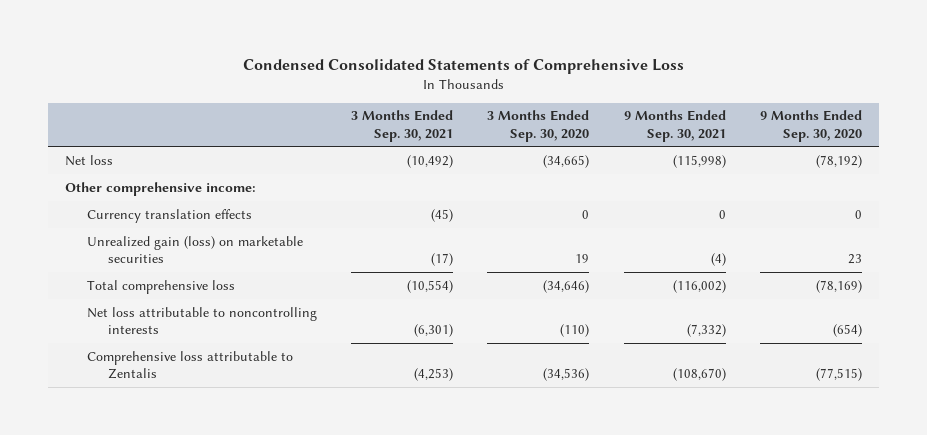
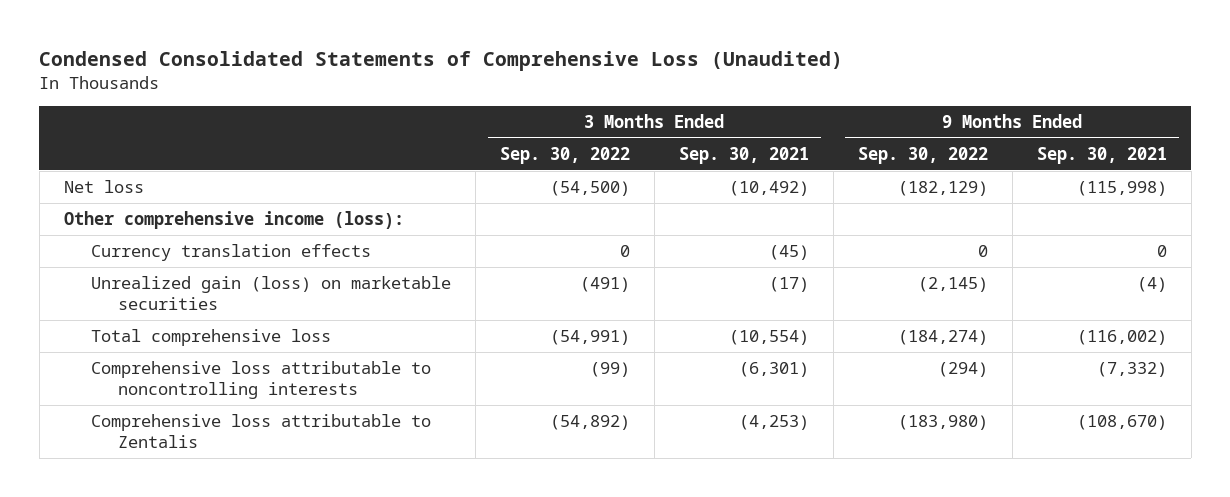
- Condensed Consolidated Statements of Comprehensive Loss
+ Condensed Consolidated Statements of Comprehensive Loss (Unaudited)
- | 3 Months Ended Sep. 30, 2021 | 3 Months Ended Sep. 30, 2020 | 9 Months Ended Sep. 30, 2021 | 9 Months Ended Sep. 30, 2020
+ | 3 Months Ended Sep. 30, 2022 | 3 Months Ended Sep. 30, 2021 | 9 Months Ended Sep. 30, 2022 | 9 Months Ended Sep. 30, 2021
- Other comprehensive income:
+ Other comprehensive income (loss):
- Net loss attributable to noncontrolling interests | (6,301) | (110) | (7,332) | (654)
+ Comprehensive loss attributable to noncontrolling interests | (99) | (6,301) | (294) | (7,332)

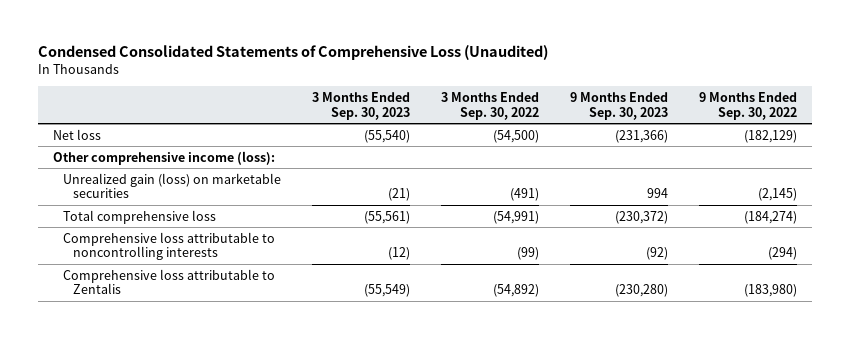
- | 3 Months Ended Sep. 30, 2022 | 3 Months Ended Sep. 30, 2021 | 9 Months Ended Sep. 30, 2022 | 9 Months Ended Sep. 30, 2021
+ | 3 Months Ended Sep. 30, 2023 | 3 Months Ended Sep. 30, 2022 | 9 Months Ended Sep. 30, 2023 | 9 Months Ended Sep. 30, 2022
- Currency translation effects | 0 | (45) | 0 | 0

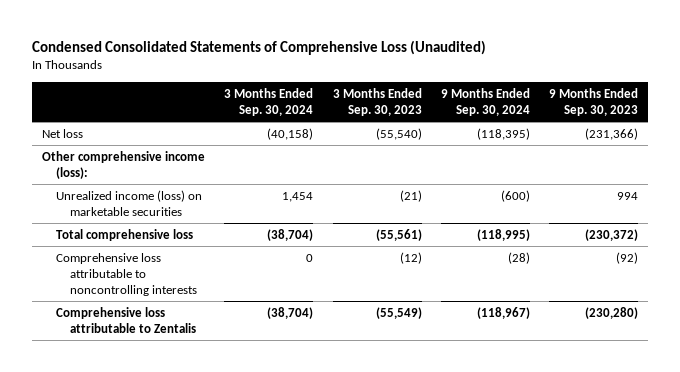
- | 3 Months Ended Sep. 30, 2023 | 3 Months Ended Sep. 30, 2022 | 9 Months Ended Sep. 30, 2023 | 9 Months Ended Sep. 30, 2022
+ | 3 Months Ended Sep. 30, 2024 | 3 Months Ended Sep. 30, 2023 | 9 Months Ended Sep. 30, 2024 | 9 Months Ended Sep. 30, 2023
- Unrealized gain (loss) on marketable securities | (21) | (491) | 994 | (2,145)
+ Unrealized income (loss) on marketable securities | 1,454 | (21) | (600) | 994

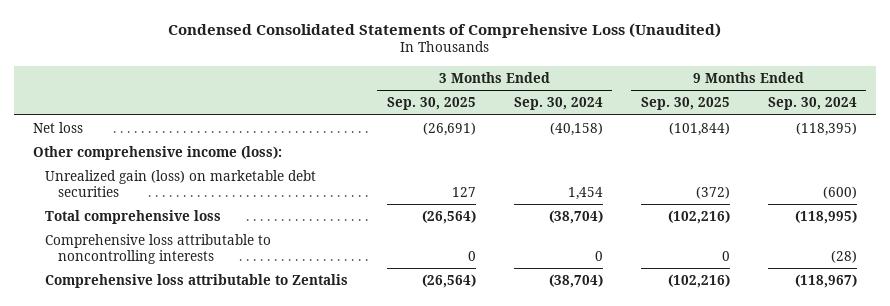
- | 3 Months Ended Sep. 30, 2024 | 3 Months Ended Sep. 30, 2023 | 9 Months Ended Sep. 30, 2024 | 9 Months Ended Sep. 30, 2023
+ | 3 Months Ended Sep. 30, 2025 | 3 Months Ended Sep. 30, 2024 | 9 Months Ended Sep. 30, 2025 | 9 Months Ended Sep. 30, 2024
- Unrealized income (loss) on marketable securities | 1,454 | (21) | (600) | 994
+ Unrealized gain (loss) on marketable debt securities | 127 | 1,454 | (372) | (600)

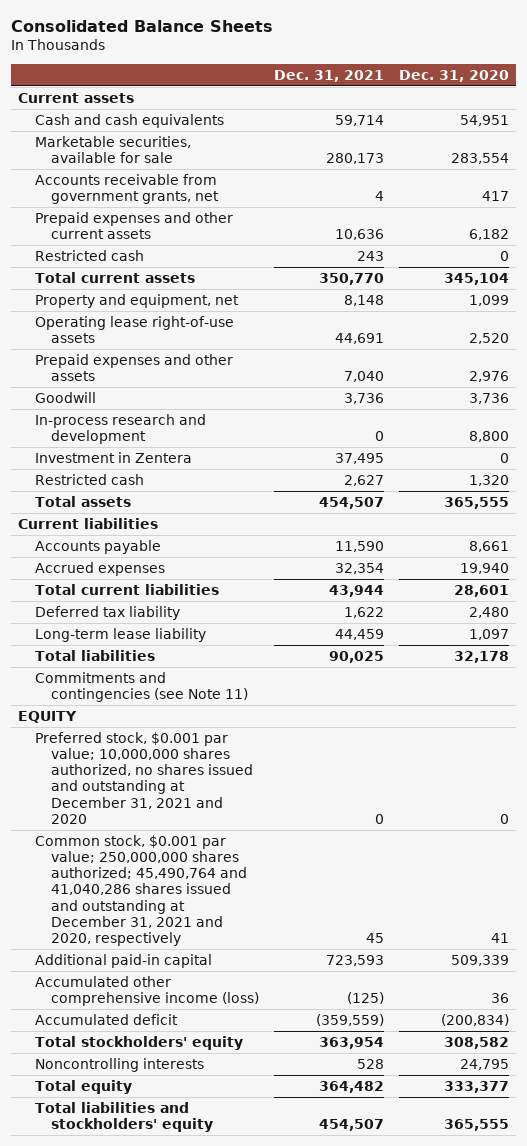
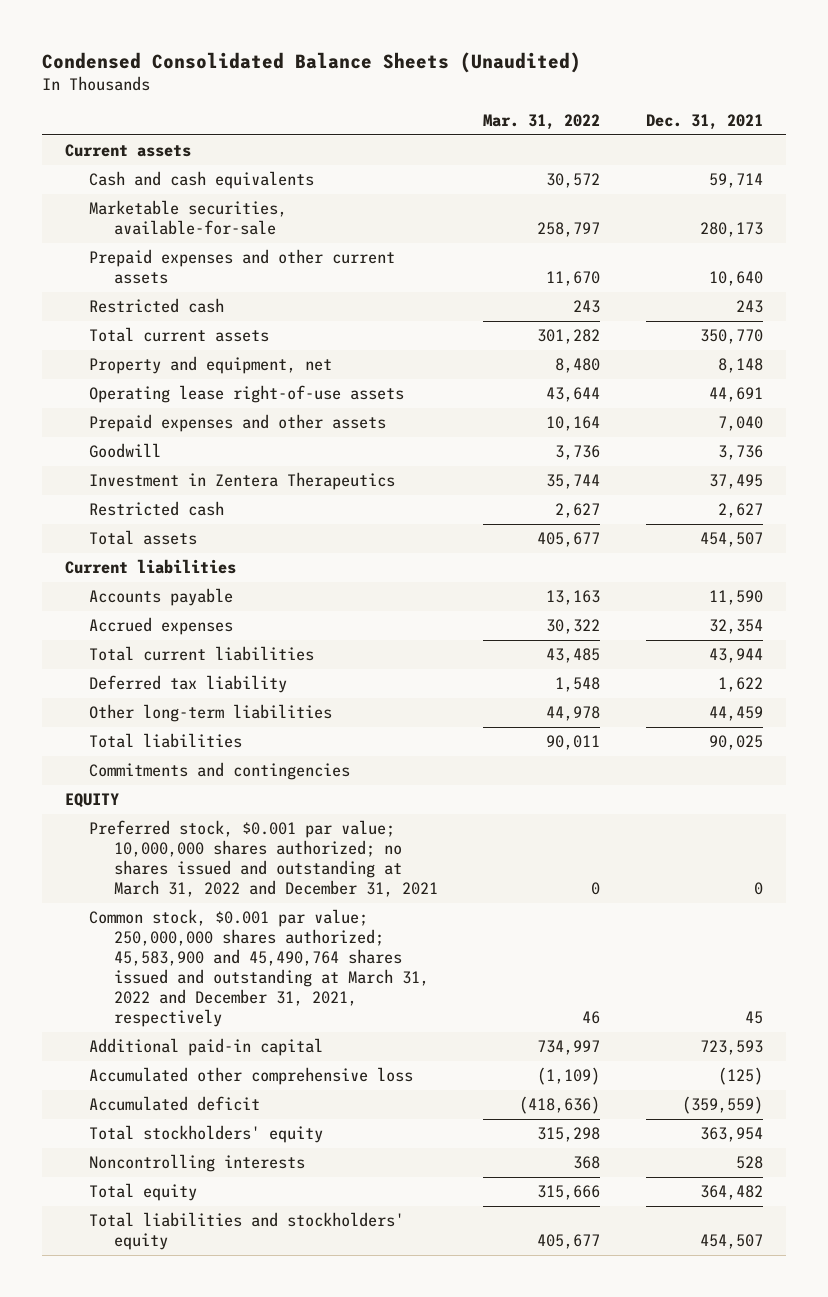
- Consolidated Balance Sheets
+ Condensed Consolidated Balance Sheets (Unaudited)
- | Dec. 31, 2021 | Dec. 31, 2020
+ | Mar. 31, 2022 | Dec. 31, 2021
- Marketable securities, available for sale | 280,173 | 283,554
- Accounts receivable from government grants, net | 4 | 417
- Prepaid expenses and other current assets | 10,636 | 6,182
+ Marketable securities, available-for-sale | 258,797 | 280,173
+ Prepaid expenses and other current assets | 11,670 | 10,640
- In-process research and development | 0 | 8,800
- Investment in Zentera | 37,495 | 0
+ Investment in Zentera Therapeutics | 35,744 | 37,495
- Long-term lease liability | 44,459 | 1,097
+ Other long-term liabilities | 44,978 | 44,459
- Commitments and contingencies (see Note 11)
+ Commitments and contingencies
- Preferred stock, $0.001 par value; 10,000,000 shares authorized, no shares issued and outstanding at December 31, 2021 and 2020 | 0 | 0
- Common stock, $0.001 par value; 250,000,000 shares authorized; 45,490,764 and 41,040,286 shares issued and outstanding at December 31, 2021 and 2020, respectively | 45 | 41
+ Preferred stock, $0.001 par value; 10,000,000 shares authorized; no shares issued and outstanding at March 31, 2022 and December 31, 2021 | 0 | 0
+ Common stock, $0.001 par value; 250,000,000 shares authorized; 45,583,900 and 45,490,764 shares issued and outstanding at March 31, 2022 and December 31, 2021, respectively | 46 | 45
- Accumulated other comprehensive income (loss) | (125) | 36
+ Accumulated other comprehensive loss | (1,109) | (125)

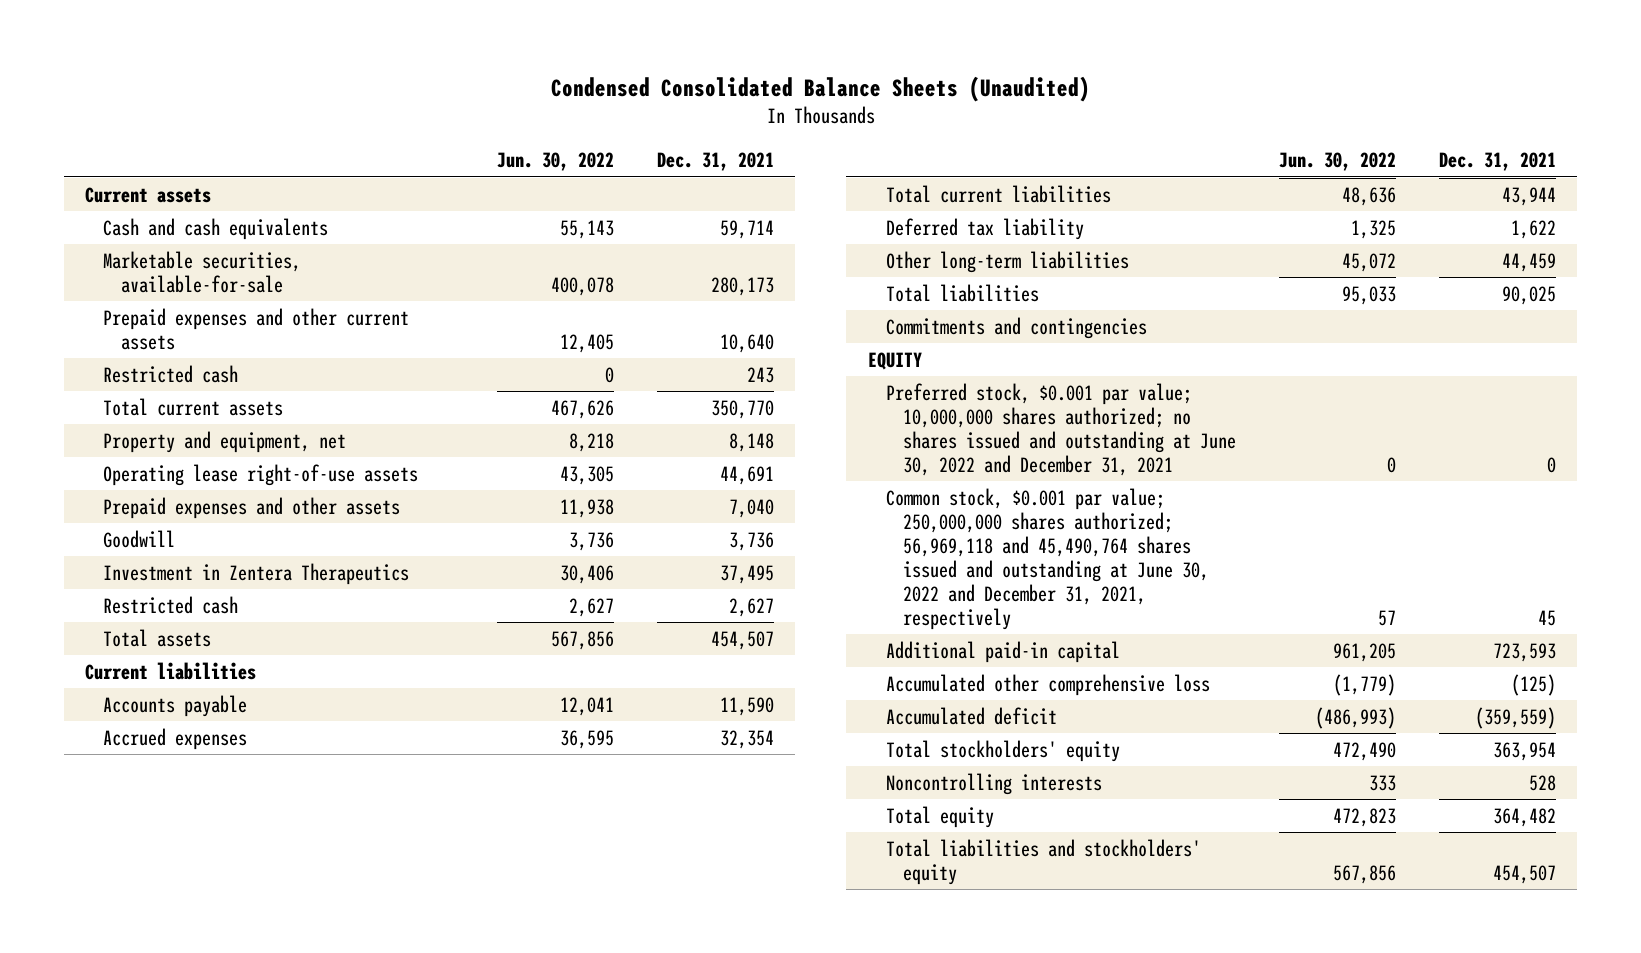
- | Mar. 31, 2022 | Dec. 31, 2021
+ | Jun. 30, 2022 | Dec. 31, 2021
- Preferred stock, $0.001 par value; 10,000,000 shares authorized; no shares issued and outstanding at March 31, 2022 and December 31, 2021 | 0 | 0
- Common stock, $0.001 par value; 250,000,000 shares authorized; 45,583,900 and 45,490,764 shares issued and outstanding at March 31, 2022 and December 31, 2021, respectively | 46 | 45
+ Preferred stock, $0.001 par value; 10,000,000 shares authorized; no shares issued and outstanding at June 30, 2022 and December 31, 2021 | 0 | 0
+ Common stock, $0.001 par value; 250,000,000 shares authorized; 56,969,118 and 45,490,764 shares issued and outstanding at June 30, 2022 and December 31, 2021, respectively | 57 | 45

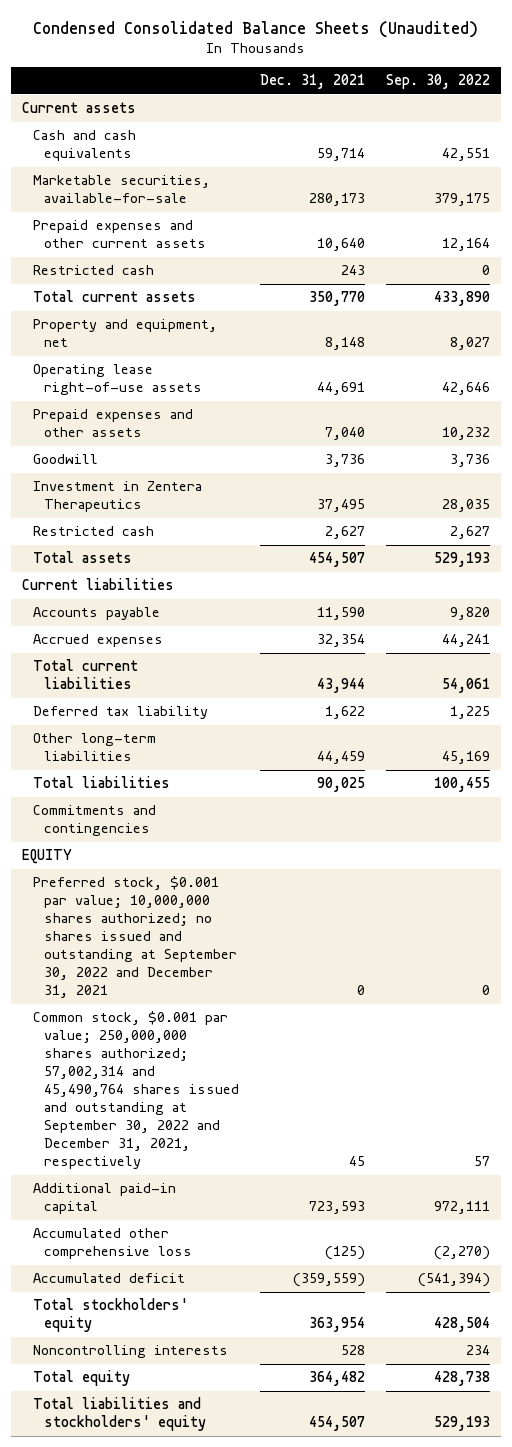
- | Jun. 30, 2022 | Dec. 31, 2021
+ | Dec. 31, 2021 | Sep. 30, 2022
- Preferred stock, $0.001 par value; 10,000,000 shares authorized; no shares issued and outstanding at June 30, 2022 and December 31, 2021 | 0 | 0
- Common stock, $0.001 par value; 250,000,000 shares authorized; 56,969,118 and 45,490,764 shares issued and outstanding at June 30, 2022 and December 31, 2021, respectively | 57 | 45
+ Preferred stock, $0.001 par value; 10,000,000 shares authorized; no shares issued and outstanding at September 30, 2022 and December 31, 2021 | 0 | 0
+ Common stock, $0.001 par value; 250,000,000 shares authorized; 57,002,314 and 45,490,764 shares issued and outstanding at September 30, 2022 and December 31, 2021, respectively | 45 | 57

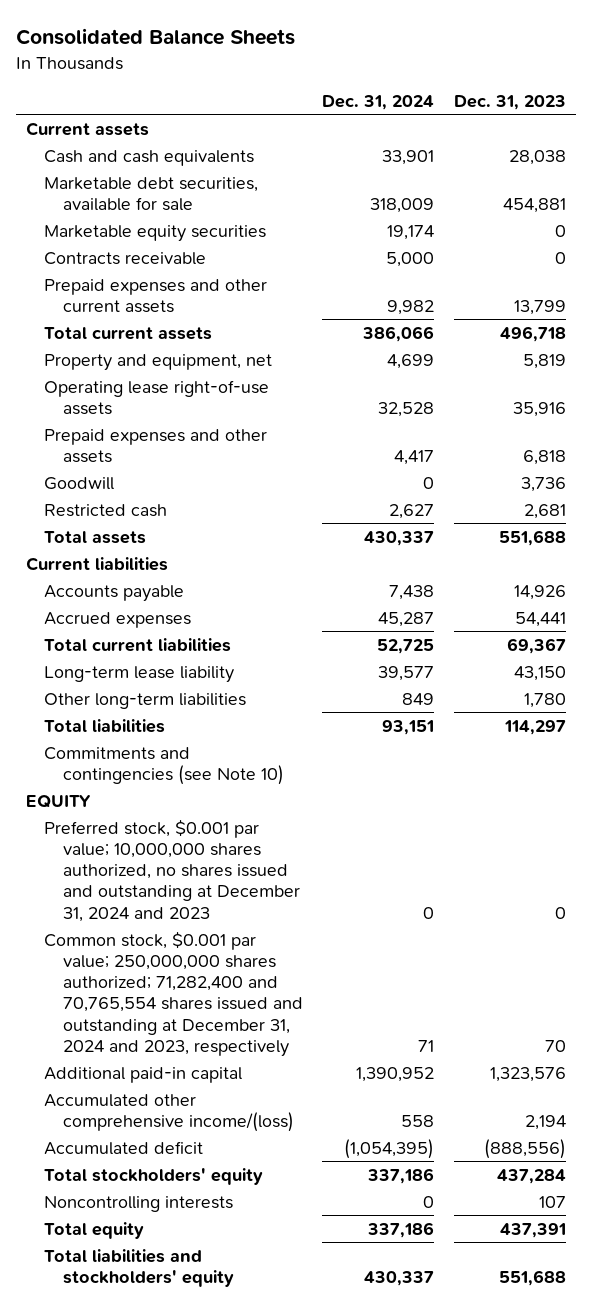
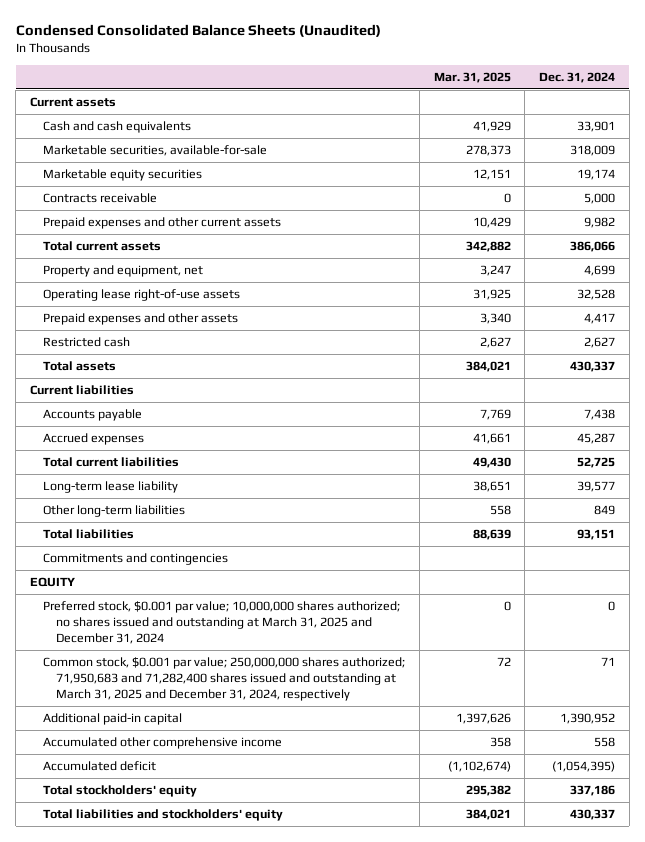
- Consolidated Balance Sheets
+ Condensed Consolidated Balance Sheets (Unaudited)
- | Dec. 31, 2024 | Dec. 31, 2023
+ | Mar. 31, 2025 | Dec. 31, 2024
- Marketable debt securities, available for sale | 318,009 | 454,881
+ Marketable securities, available-for-sale | 278,373 | 318,009
- Goodwill | 0 | 3,736
- Commitments and contingencies (see Note 10)
+ Commitments and contingencies
- Preferred stock, $0.001 par value; 10,000,000 shares authorized, no shares issued and outstanding at December 31, 2024 and 2023 | 0 | 0
- Common stock, $0.001 par value; 250,000,000 shares authorized; 71,282,400 and 70,765,554 shares issued and outstanding at December 31, 2024 and 2023, respectively | 71 | 70
+ Preferred stock, $0.001 par value; 10,000,000 shares authorized; no shares issued and outstanding at March 31, 2025 and December 31, 2024 | 0 | 0
+ Common stock, $0.001 par value; 250,000,000 shares authorized; 71,950,683 and 71,282,400 shares issued and outstanding at March 31, 2025 and December 31, 2024, respectively | 72 | 71
- Accumulated other comprehensive income/(loss) | 558 | 2,194
+ Accumulated other comprehensive income | 358 | 558
- Noncontrolling interests | 0 | 107
- Total equity | 337,186 | 437,391

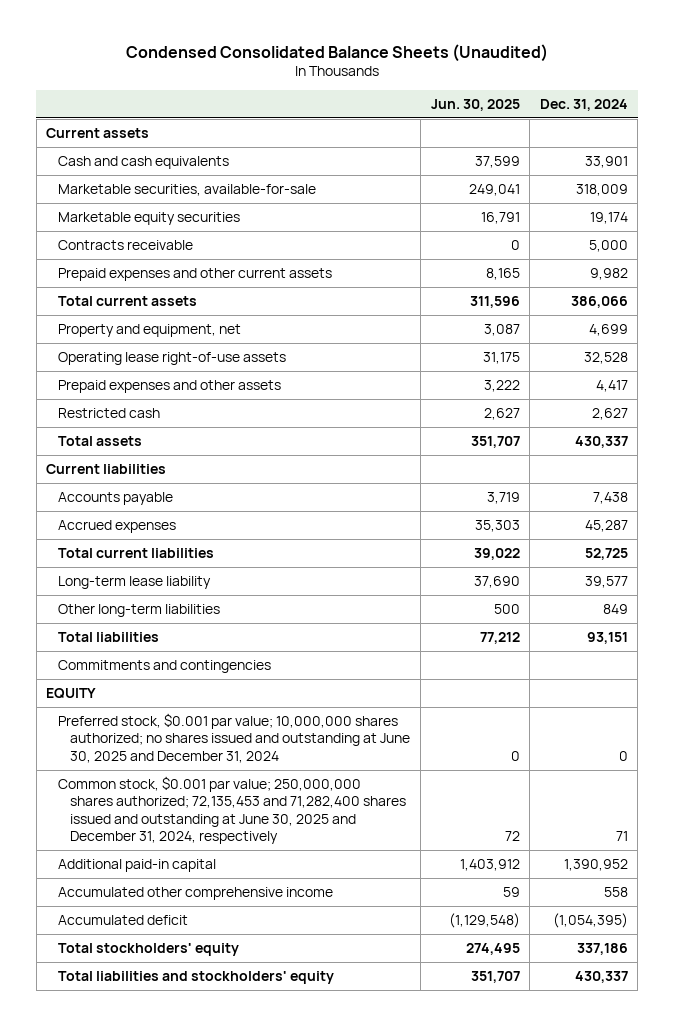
- | Mar. 31, 2025 | Dec. 31, 2024
+ | Jun. 30, 2025 | Dec. 31, 2024
- Preferred stock, $0.001 par value; 10,000,000 shares authorized; no shares issued and outstanding at March 31, 2025 and December 31, 2024 | 0 | 0
- Common stock, $0.001 par value; 250,000,000 shares authorized; 71,950,683 and 71,282,400 shares issued and outstanding at March 31, 2025 and December 31, 2024, respectively | 72 | 71
+ Preferred stock, $0.001 par value; 10,000,000 shares authorized; no shares issued and outstanding at June 30, 2025 and December 31, 2024 | 0 | 0
+ Common stock, $0.001 par value; 250,000,000 shares authorized; 72,135,453 and 71,282,400 shares issued and outstanding at June 30, 2025 and December 31, 2024, respectively | 72 | 71

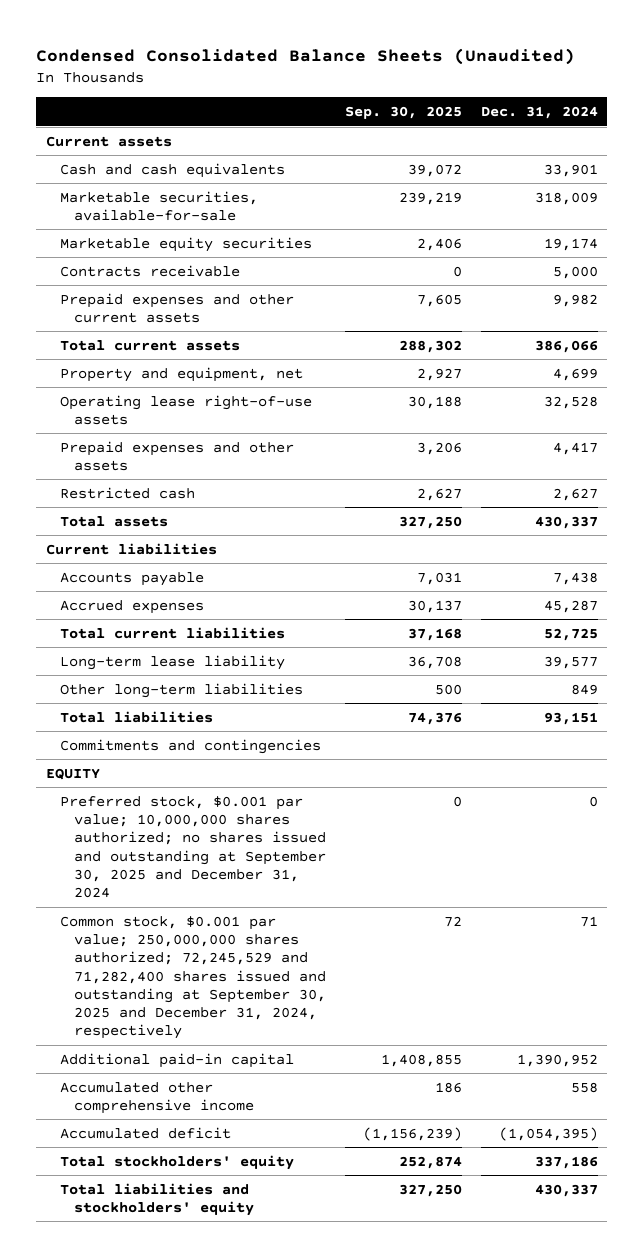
- | Jun. 30, 2025 | Dec. 31, 2024
+ | Sep. 30, 2025 | Dec. 31, 2024
- Preferred stock, $0.001 par value; 10,000,000 shares authorized; no shares issued and outstanding at June 30, 2025 and December 31, 2024 | 0 | 0
- Common stock, $0.001 par value; 250,000,000 shares authorized; 72,135,453 and 71,282,400 shares issued and outstanding at June 30, 2025 and December 31, 2024, respectively | 72 | 71
+ Preferred stock, $0.001 par value; 10,000,000 shares authorized; no shares issued and outstanding at September 30, 2025 and December 31, 2024 | 0 | 0
+ Common stock, $0.001 par value; 250,000,000 shares authorized; 72,245,529 and 71,282,400 shares issued and outstanding at September 30, 2025 and December 31, 2024, respectively | 72 | 71

